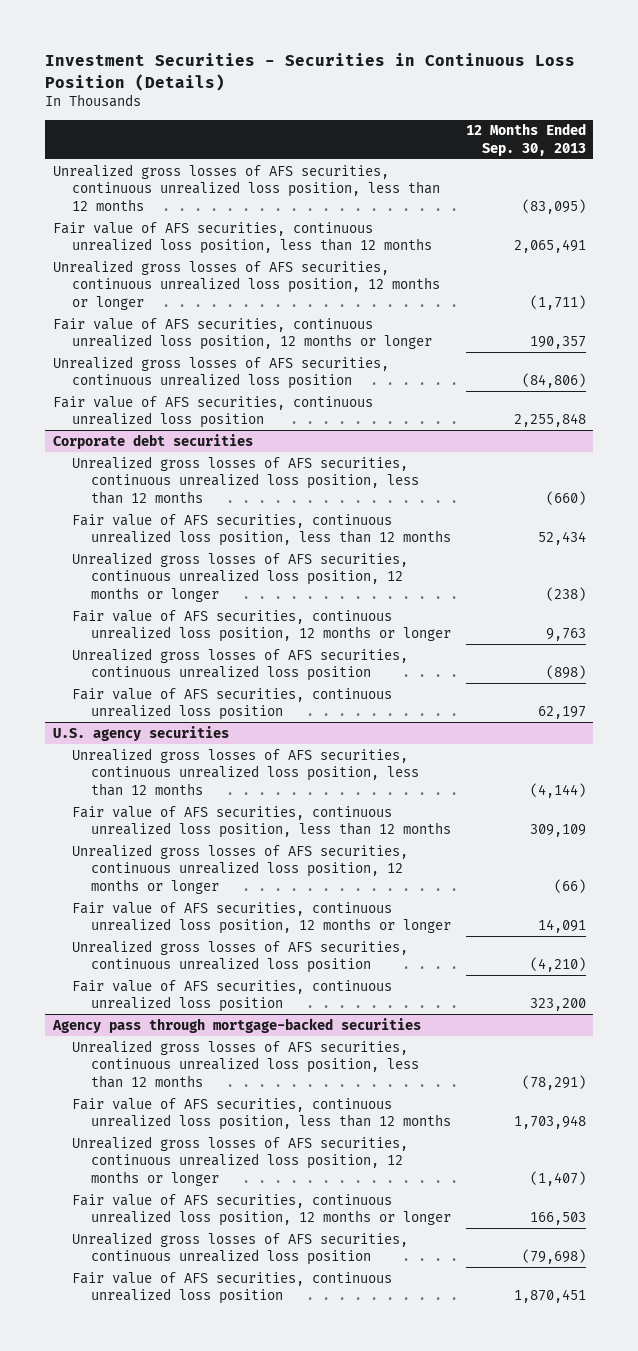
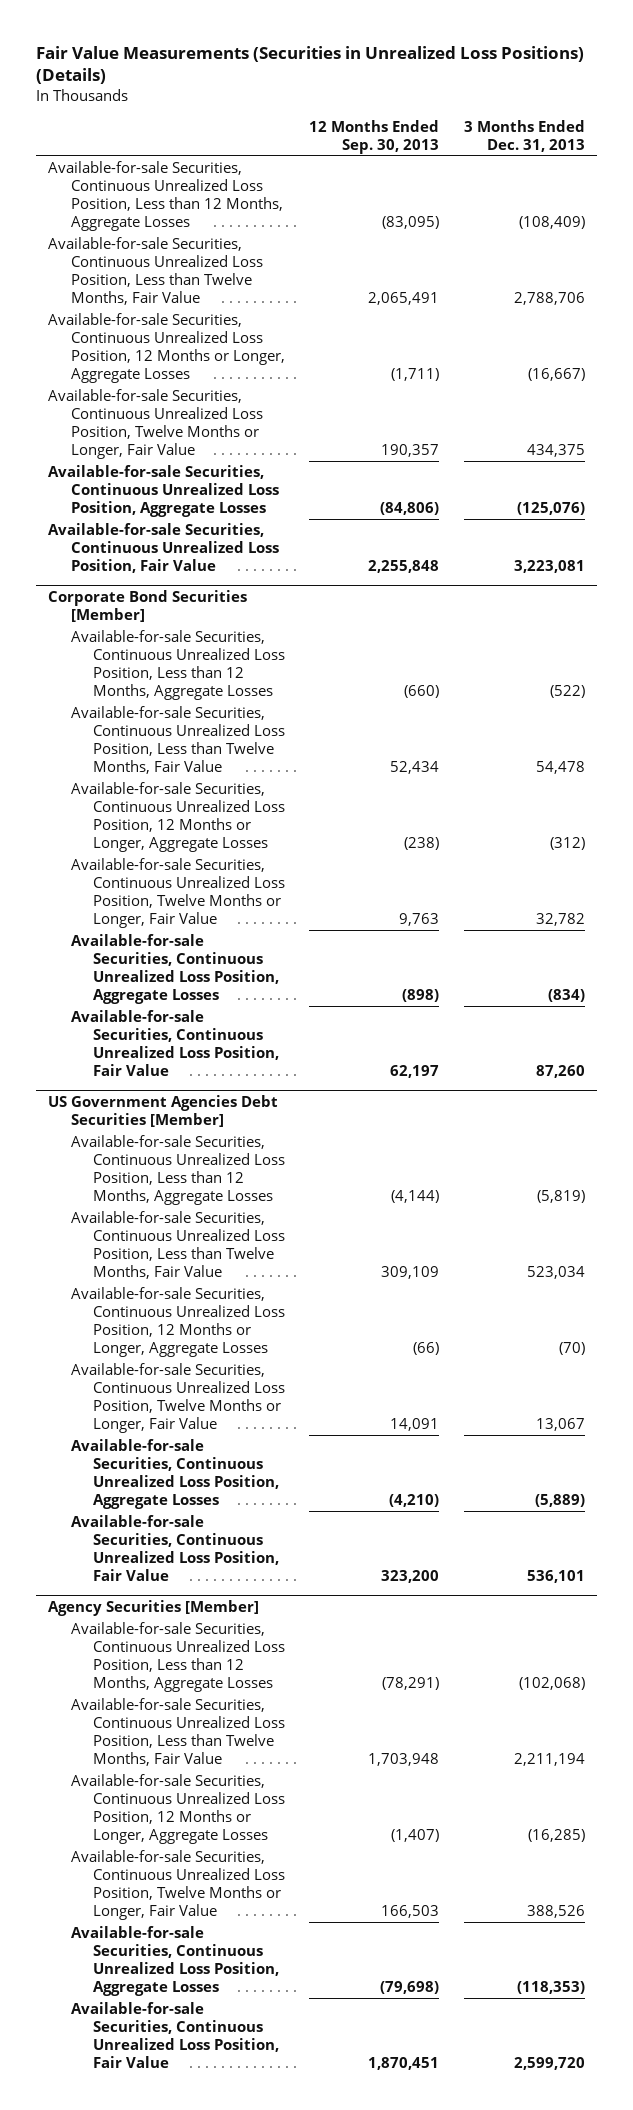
- Investment Securities - Securities in Continuous Loss Position (Details)
+ Fair Value Measurements (Securities in Unrealized Loss Positions) (Details)
- | 12 Months Ended Sep. 30, 2013
+ | 12 Months Ended Sep. 30, 2013 | 3 Months Ended Dec. 31, 2013
- Unrealized gross losses of AFS securities, continuous unrealized loss position, less than 12 months | (83,095)
- Fair value of AFS securities, continuous unrealized loss position, less than 12 months | 2,065,491
- Unrealized gross losses of AFS securities, continuous unrealized loss position, 12 months or longer | (1,711)
- Fair value of AFS securities, continuous unrealized loss position, 12 months or longer | 190,357
- Unrealized gross losses of AFS securities, continuous unrealized loss position | (84,806)
- Fair value of AFS securities, continuous unrealized loss position | 2,255,848
- Corporate debt securities
- Unrealized gross losses of AFS securities, continuous unrealized loss position, less than 12 months | (660)
- Fair value of AFS securities, continuous unrealized loss position, less than 12 months | 52,434
- Unrealized gross losses of AFS securities, continuous unrealized loss position, 12 months or longer | (238)
- Fair value of AFS securities, continuous unrealized loss position, 12 months or longer | 9,763
- Unrealized gross losses of AFS securities, continuous unrealized loss position | (898)
- Fair value of AFS securities, continuous unrealized loss position | 62,197
- U.S. agency securities
- Unrealized gross losses of AFS securities, continuous unrealized loss position, less than 12 months | (4,144)
- Fair value of AFS securities, continuous unrealized loss position, less than 12 months | 309,109
- Unrealized gross losses of AFS securities, continuous unrealized loss position, 12 months or longer | (66)
- Fair value of AFS securities, continuous unrealized loss position, 12 months or longer | 14,091
- Unrealized gross losses of AFS securities, continuous unrealized loss position | (4,210)
- Fair value of AFS securities, continuous unrealized loss position | 323,200
- Agency pass through mortgage-backed securities
- Unrealized gross losses of AFS securities, continuous unrealized loss position, less than 12 months | (78,291)
- Fair value of AFS securities, continuous unrealized loss position, less than 12 months | 1,703,948
- Unrealized gross losses of AFS securities, continuous unrealized loss position, 12 months or longer | (1,407)
- Fair value of AFS securities, continuous unrealized loss position, 12 months or longer | 166,503
- Unrealized gross losses of AFS securities, continuous unrealized loss position | (79,698)
- Fair value of AFS securities, continuous unrealized loss position | 1,870,451
+ Available-for-sale Securities, Continuous Unrealized Loss Position, Less than 12 Months, Aggregate Losses | (83,095) | (108,409)
+ Available-for-sale Securities, Continuous Unrealized Loss Position, Less than Twelve Months, Fair Value | 2,065,491 | 2,788,706
+ Available-for-sale Securities, Continuous Unrealized Loss Position, 12 Months or Longer, Aggregate Losses | (1,711) | (16,667)
+ Available-for-sale Securities, Continuous Unrealized Loss Position, Twelve Months or Longer, Fair Value | 190,357 | 434,375
+ Available-for-sale Securities, Continuous Unrealized Loss Position, Aggregate Losses | (84,806) | (125,076)
+ Available-for-sale Securities, Continuous Unrealized Loss Position, Fair Value | 2,255,848 | 3,223,081
+ Corporate Bond Securities [Member]
+ Available-for-sale Securities, Continuous Unrealized Loss Position, Less than 12 Months, Aggregate Losses | (660) | (522)
+ Available-for-sale Securities, Continuous Unrealized Loss Position, Less than Twelve Months, Fair Value | 52,434 | 54,478
+ Available-for-sale Securities, Continuous Unrealized Loss Position, 12 Months or Longer, Aggregate Losses | (238) | (312)
+ Available-for-sale Securities, Continuous Unrealized Loss Position, Twelve Months or Longer, Fair Value | 9,763 | 32,782
+ Available-for-sale Securities, Continuous Unrealized Loss Position, Aggregate Losses | (898) | (834)
+ Available-for-sale Securities, Continuous Unrealized Loss Position, Fair Value | 62,197 | 87,260
+ US Government Agencies Debt Securities [Member]
+ Available-for-sale Securities, Continuous Unrealized Loss Position, Less than 12 Months, Aggregate Losses | (4,144) | (5,819)
+ Available-for-sale Securities, Continuous Unrealized Loss Position, Less than Twelve Months, Fair Value | 309,109 | 523,034
+ Available-for-sale Securities, Continuous Unrealized Loss Position, 12 Months or Longer, Aggregate Losses | (66) | (70)
+ Available-for-sale Securities, Continuous Unrealized Loss Position, Twelve Months or Longer, Fair Value | 14,091 | 13,067
+ Available-for-sale Securities, Continuous Unrealized Loss Position, Aggregate Losses | (4,210) | (5,889)
+ Available-for-sale Securities, Continuous Unrealized Loss Position, Fair Value | 323,200 | 536,101
+ Agency Securities [Member]
+ Available-for-sale Securities, Continuous Unrealized Loss Position, Less than 12 Months, Aggregate Losses | (78,291) | (102,068)
+ Available-for-sale Securities, Continuous Unrealized Loss Position, Less than Twelve Months, Fair Value | 1,703,948 | 2,211,194
+ Available-for-sale Securities, Continuous Unrealized Loss Position, 12 Months or Longer, Aggregate Losses | (1,407) | (16,285)
+ Available-for-sale Securities, Continuous Unrealized Loss Position, Twelve Months or Longer, Fair Value | 166,503 | 388,526
+ Available-for-sale Securities, Continuous Unrealized Loss Position, Aggregate Losses | (79,698) | (118,353)
+ Available-for-sale Securities, Continuous Unrealized Loss Position, Fair Value | 1,870,451 | 2,599,720

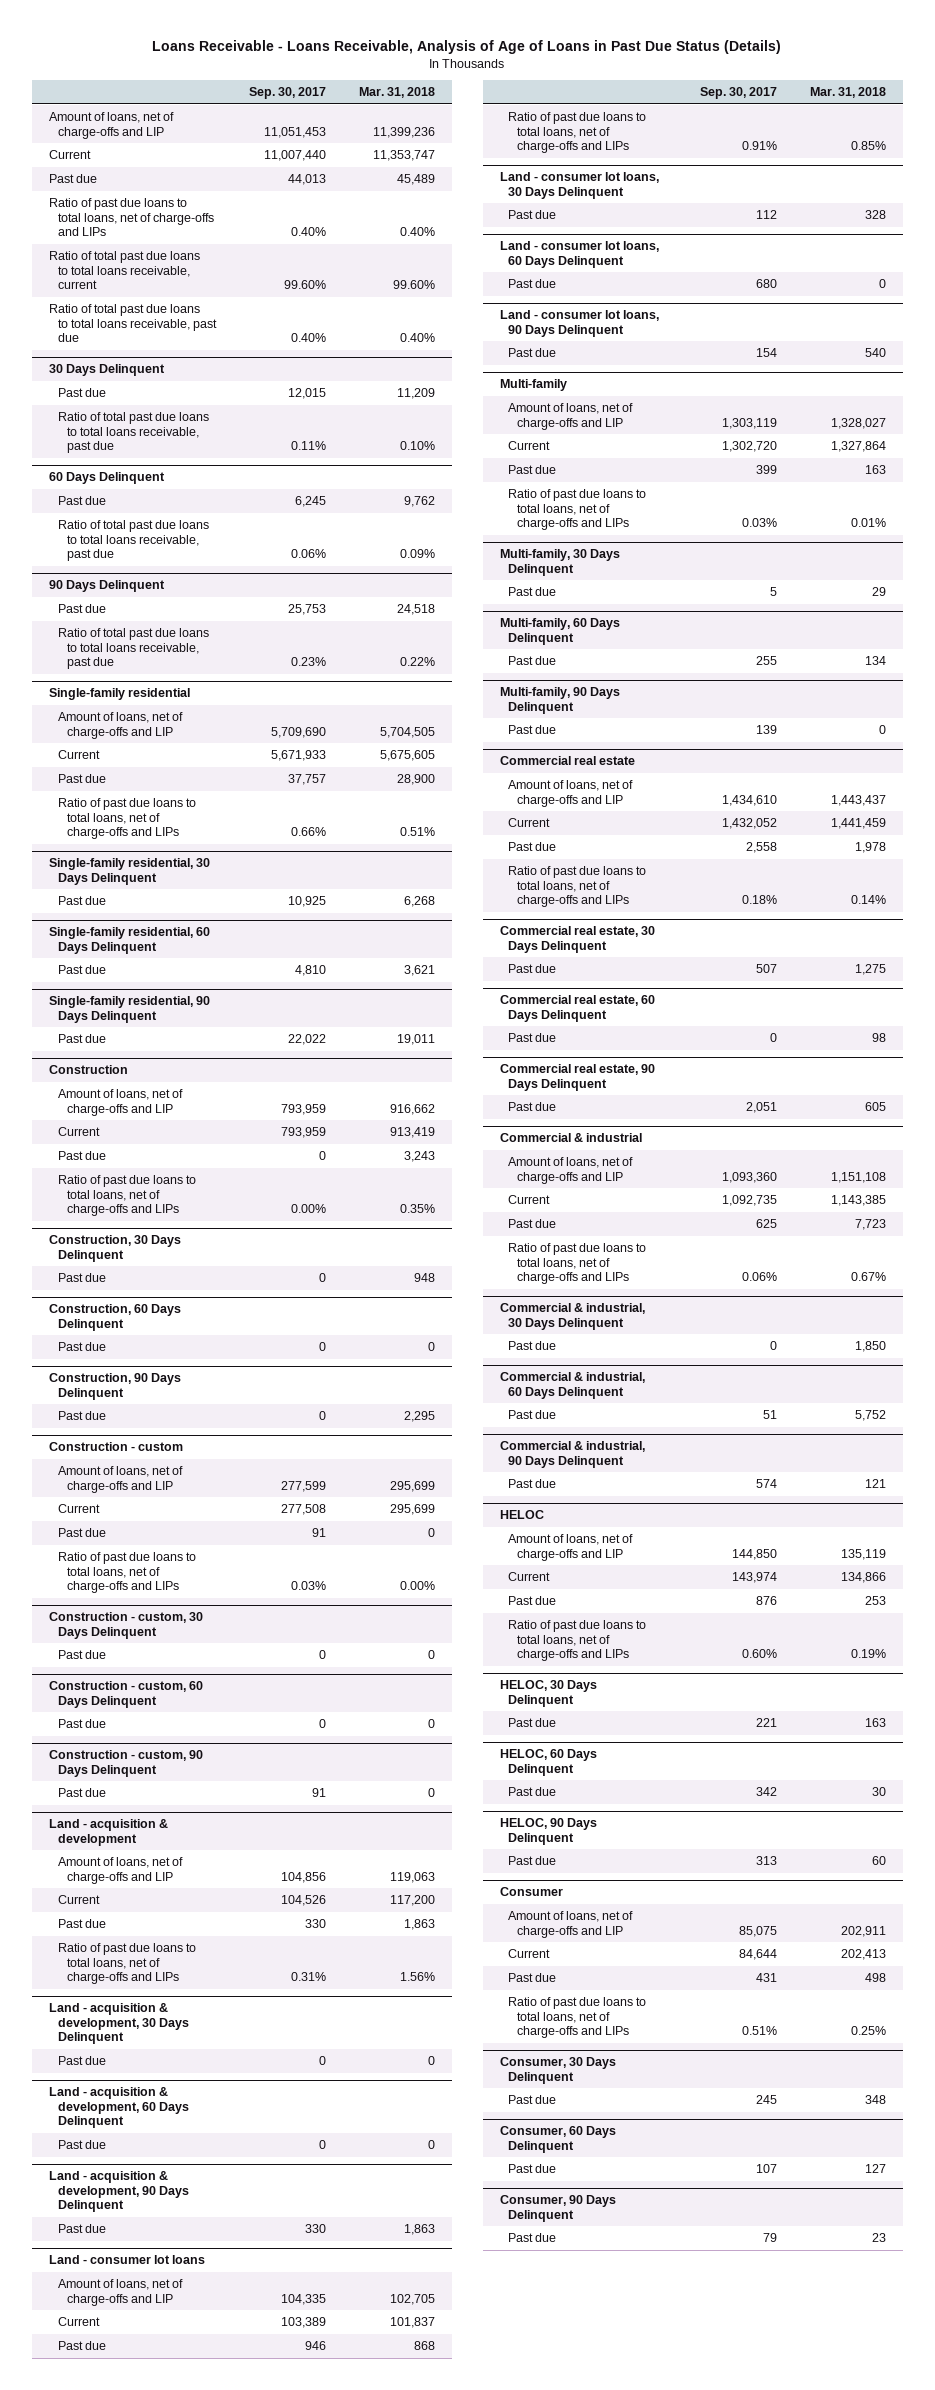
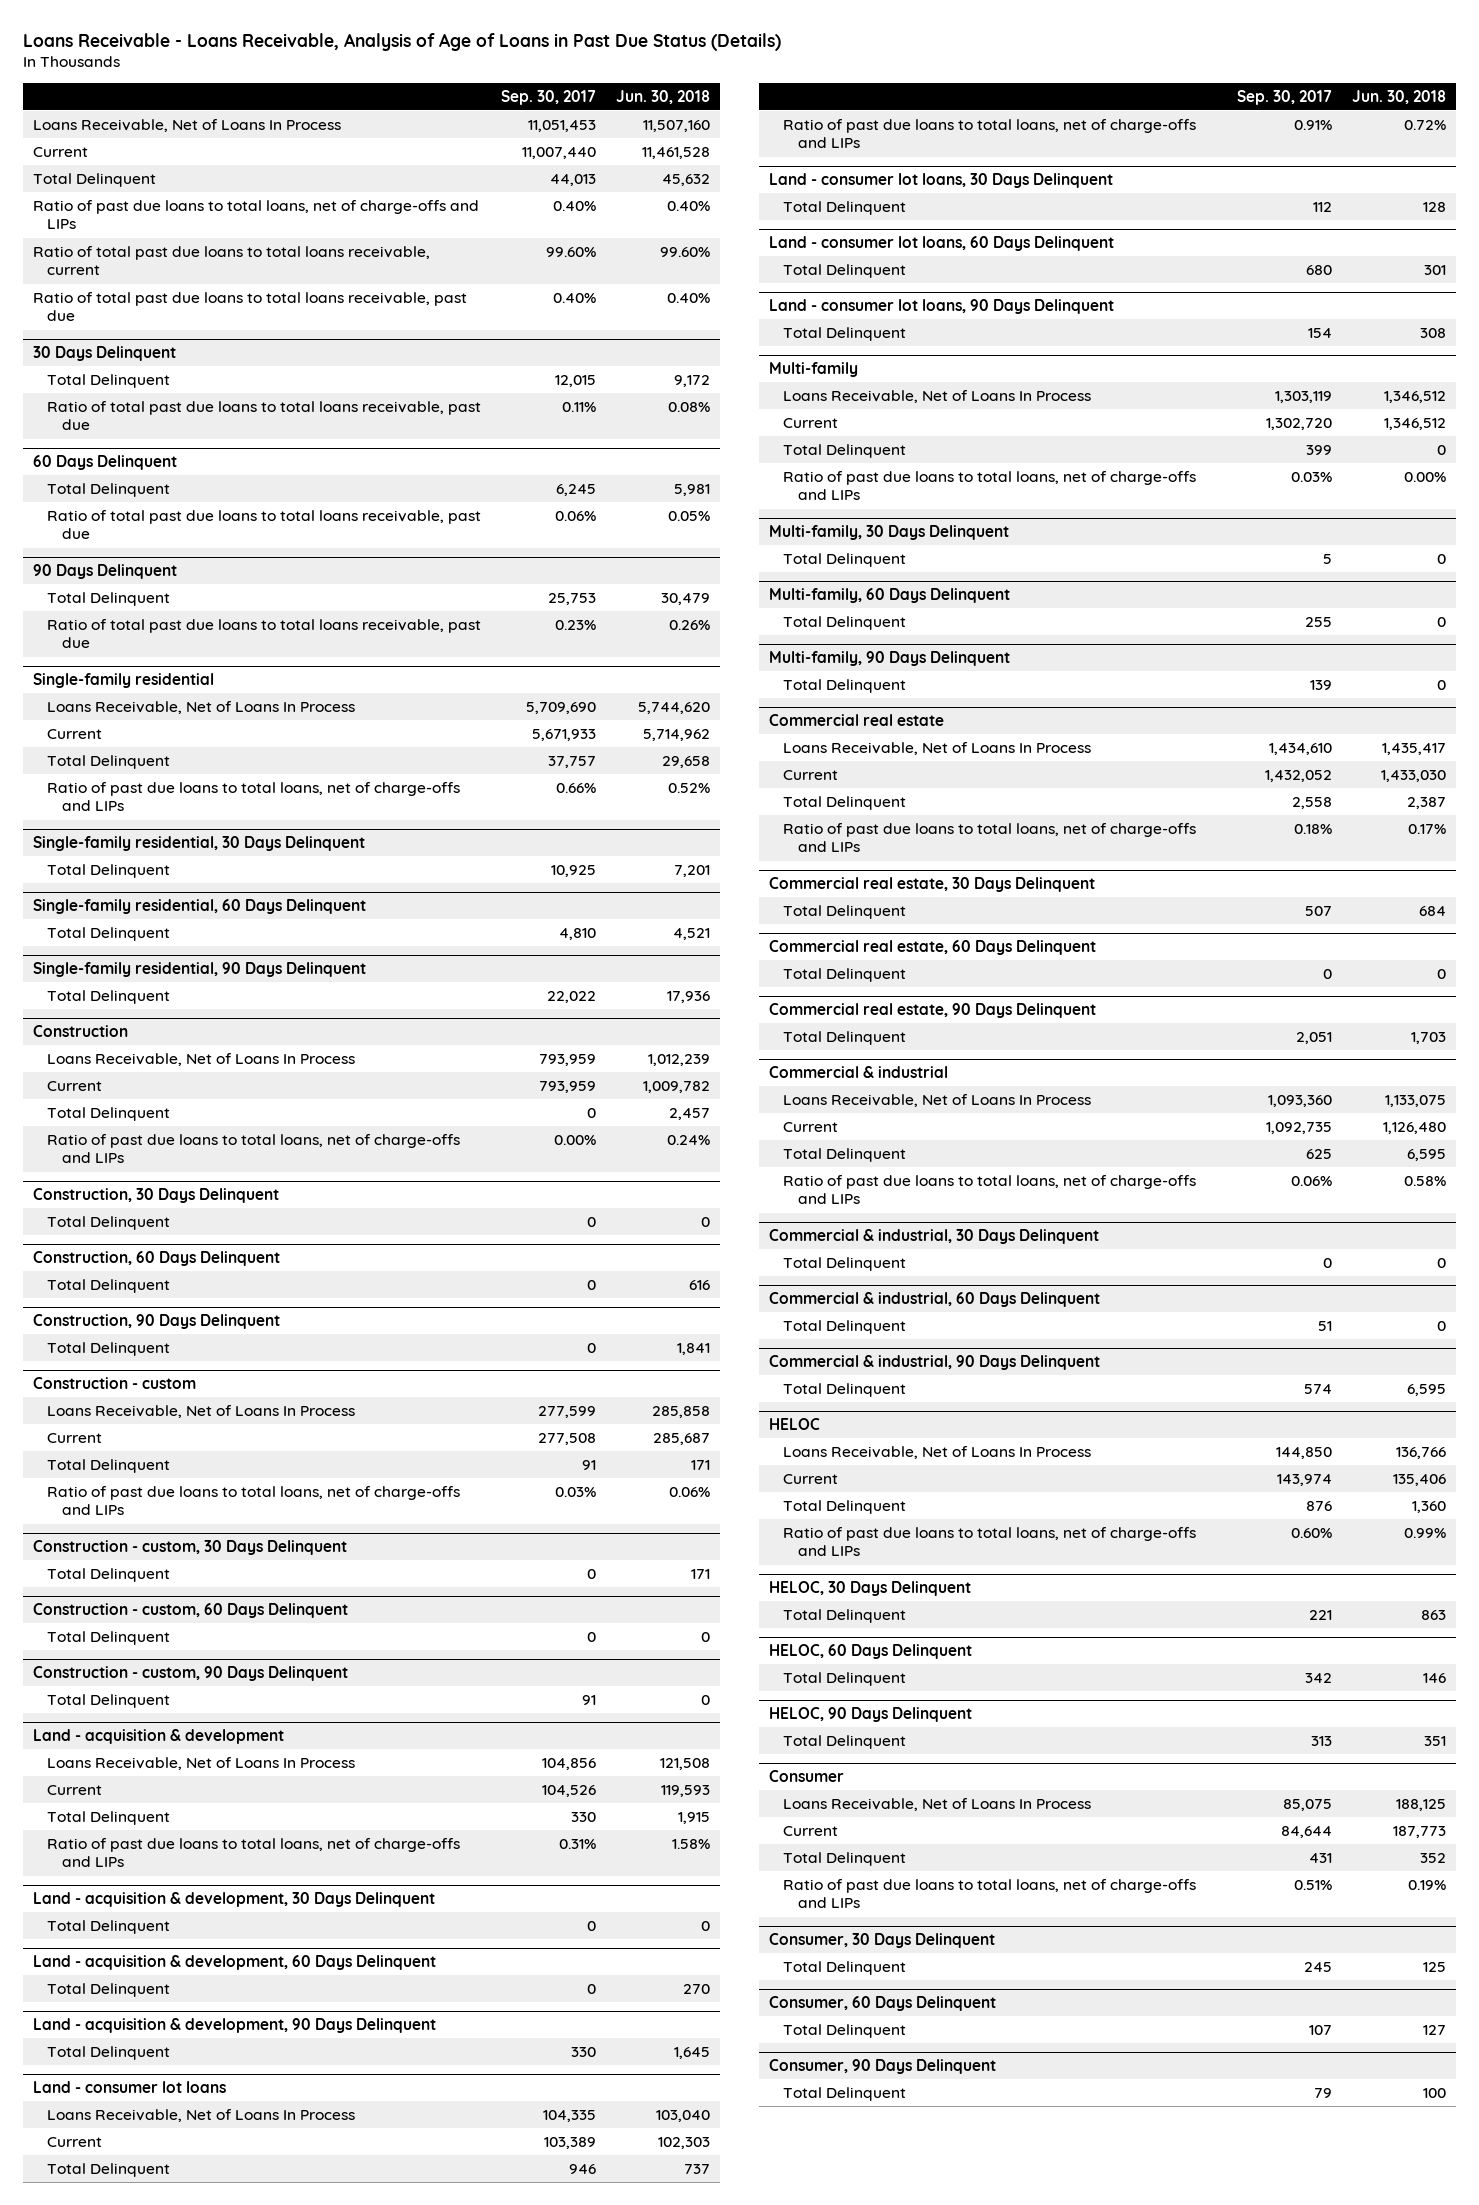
- | Sep. 30, 2017 | Mar. 31, 2018
+ | Sep. 30, 2017 | Jun. 30, 2018
- Amount of loans, net of charge-offs and LIP | 11,051,453 | 11,399,236
+ Loans Receivable, Net of Loans In Process | 11,051,453 | 11,507,160
- Past due | 44,013 | 45,489
+ Total Delinquent | 44,013 | 45,632
@ 30 Days Delinquent
- Past due | 12,015 | 11,209
+ Total Delinquent | 12,015 | 9,172
@ 60 Days Delinquent
- Past due | 6,245 | 9,762
+ Total Delinquent | 6,245 | 5,981
@ 90 Days Delinquent
- Past due | 25,753 | 24,518
+ Total Delinquent | 25,753 | 30,479
@ Single-family residential
- Amount of loans, net of charge-offs and LIP | 5,709,690 | 5,704,505
+ Loans Receivable, Net of Loans In Process | 5,709,690 | 5,744,620
- Past due | 37,757 | 28,900
+ Total Delinquent | 37,757 | 29,658
@ Single-family residential, 30 Days Delinquent
- Past due | 10,925 | 6,268
+ Total Delinquent | 10,925 | 7,201
@ Single-family residential, 60 Days Delinquent
- Past due | 4,810 | 3,621
+ Total Delinquent | 4,810 | 4,521
@ Single-family residential, 90 Days Delinquent
- Past due | 22,022 | 19,011
+ Total Delinquent | 22,022 | 17,936
@ Construction
- Amount of loans, net of charge-offs and LIP | 793,959 | 916,662
+ Loans Receivable, Net of Loans In Process | 793,959 | 1,012,239
- Past due | 0 | 3,243
+ Total Delinquent | 0 | 2,457
@ Construction, 30 Days Delinquent
- Past due | 0 | 948
+ Total Delinquent | 0 | 0
@ Construction, 60 Days Delinquent
- Past due | 0 | 0
+ Total Delinquent | 0 | 616
@ Construction, 90 Days Delinquent
- Past due | 0 | 2,295
+ Total Delinquent | 0 | 1,841
@ Construction - custom
- Amount of loans, net of charge-offs and LIP | 277,599 | 295,699
+ Loans Receivable, Net of Loans In Process | 277,599 | 285,858
- Past due | 91 | 0
+ Total Delinquent | 91 | 171
@ Construction - custom, 30 Days Delinquent
- Past due | 0 | 0
+ Total Delinquent | 0 | 171
@ Construction - custom, 60 Days Delinquent
- Past due | 0 | 0
+ Total Delinquent | 0 | 0
@ Construction - custom, 90 Days Delinquent
- Past due | 91 | 0
+ Total Delinquent | 91 | 0
@ Land - acquisition & development
- Amount of loans, net of charge-offs and LIP | 104,856 | 119,063
+ Loans Receivable, Net of Loans In Process | 104,856 | 121,508
- Past due | 330 | 1,863
+ Total Delinquent | 330 | 1,915
@ Land - acquisition & development, 30 Days Delinquent
- Past due | 0 | 0
+ Total Delinquent | 0 | 0
@ Land - acquisition & development, 60 Days Delinquent
- Past due | 0 | 0
+ Total Delinquent | 0 | 270
@ Land - acquisition & development, 90 Days Delinquent
- Past due | 330 | 1,863
+ Total Delinquent | 330 | 1,645
@ Land - consumer lot loans
- Amount of loans, net of charge-offs and LIP | 104,335 | 102,705
+ Loans Receivable, Net of Loans In Process | 104,335 | 103,040
- Past due | 946 | 868
+ Total Delinquent | 946 | 737
@ Land - consumer lot loans, 30 Days Delinquent
- Past due | 112 | 328
+ Total Delinquent | 112 | 128
@ Land - consumer lot loans, 60 Days Delinquent
- Past due | 680 | 0
+ Total Delinquent | 680 | 301
@ Land - consumer lot loans, 90 Days Delinquent
- Past due | 154 | 540
+ Total Delinquent | 154 | 308
@ Multi-family
- Amount of loans, net of charge-offs and LIP | 1,303,119 | 1,328,027
+ Loans Receivable, Net of Loans In Process | 1,303,119 | 1,346,512
- Past due | 399 | 163
+ Total Delinquent | 399 | 0
@ Multi-family, 30 Days Delinquent
- Past due | 5 | 29
+ Total Delinquent | 5 | 0
@ Multi-family, 60 Days Delinquent
- Past due | 255 | 134
+ Total Delinquent | 255 | 0
@ Multi-family, 90 Days Delinquent
- Past due | 139 | 0
+ Total Delinquent | 139 | 0
@ Commercial real estate
- Amount of loans, net of charge-offs and LIP | 1,434,610 | 1,443,437
+ Loans Receivable, Net of Loans In Process | 1,434,610 | 1,435,417
- Past due | 2,558 | 1,978
+ Total Delinquent | 2,558 | 2,387
@ Commercial real estate, 30 Days Delinquent
- Past due | 507 | 1,275
+ Total Delinquent | 507 | 684
@ Commercial real estate, 60 Days Delinquent
- Past due | 0 | 98
+ Total Delinquent | 0 | 0
@ Commercial real estate, 90 Days Delinquent
- Past due | 2,051 | 605
+ Total Delinquent | 2,051 | 1,703
@ Commercial & industrial
- Amount of loans, net of charge-offs and LIP | 1,093,360 | 1,151,108
+ Loans Receivable, Net of Loans In Process | 1,093,360 | 1,133,075
- Past due | 625 | 7,723
+ Total Delinquent | 625 | 6,595
@ Commercial & industrial, 30 Days Delinquent
- Past due | 0 | 1,850
+ Total Delinquent | 0 | 0
@ Commercial & industrial, 60 Days Delinquent
- Past due | 51 | 5,752
+ Total Delinquent | 51 | 0
@ Commercial & industrial, 90 Days Delinquent
- Past due | 574 | 121
+ Total Delinquent | 574 | 6,595
@ HELOC
- Amount of loans, net of charge-offs and LIP | 144,850 | 135,119
+ Loans Receivable, Net of Loans In Process | 144,850 | 136,766
- Past due | 876 | 253
+ Total Delinquent | 876 | 1,360
@ HELOC, 30 Days Delinquent
- Past due | 221 | 163
+ Total Delinquent | 221 | 863
@ HELOC, 60 Days Delinquent
- Past due | 342 | 30
+ Total Delinquent | 342 | 146
@ HELOC, 90 Days Delinquent
- Past due | 313 | 60
+ Total Delinquent | 313 | 351
@ Consumer
- Amount of loans, net of charge-offs and LIP | 85,075 | 202,911
+ Loans Receivable, Net of Loans In Process | 85,075 | 188,125
- Past due | 431 | 498
+ Total Delinquent | 431 | 352
@ Consumer, 30 Days Delinquent
- Past due | 245 | 348
+ Total Delinquent | 245 | 125
@ Consumer, 60 Days Delinquent
- Past due | 107 | 127
+ Total Delinquent | 107 | 127
@ Consumer, 90 Days Delinquent
- Past due | 79 | 23
+ Total Delinquent | 79 | 100

